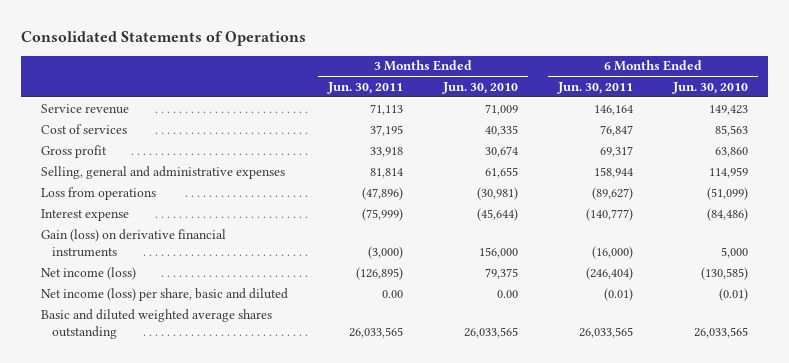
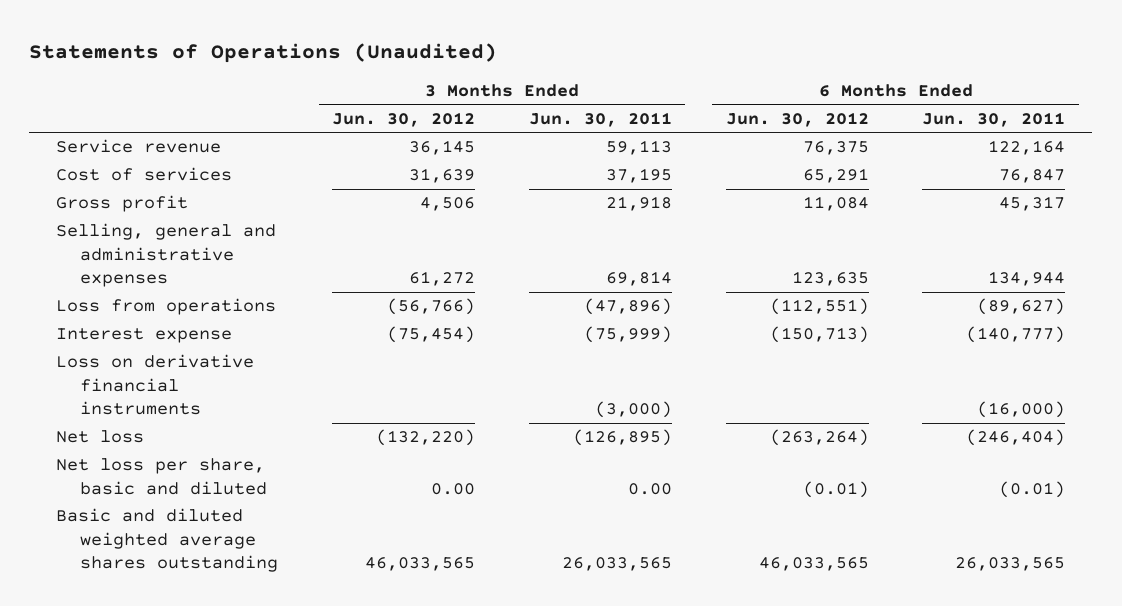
- Consolidated Statements of Operations
+ Statements of Operations (Unaudited)
- | 3 Months Ended Jun. 30, 2011 | 3 Months Ended Jun. 30, 2010 | 6 Months Ended Jun. 30, 2011 | 6 Months Ended Jun. 30, 2010
+ | 3 Months Ended Jun. 30, 2012 | 3 Months Ended Jun. 30, 2011 | 6 Months Ended Jun. 30, 2012 | 6 Months Ended Jun. 30, 2011
- Service revenue | 71,113 | 71,009 | 146,164 | 149,423
+ Service revenue | 36,145 | 59,113 | 76,375 | 122,164
- Gross profit | 33,918 | 30,674 | 69,317 | 63,860
- Selling, general and administrative expenses | 81,814 | 61,655 | 158,944 | 114,959
+ Gross profit | 4,506 | 21,918 | 11,084 | 45,317
+ Selling, general and administrative expenses | 61,272 | 69,814 | 123,635 | 134,944
- Gain (loss) on derivative financial instruments | (3,000) | 156,000 | (16,000) | 5,000
- Net income (loss) | (126,895) | 79,375 | (246,404) | (130,585)
- Net income (loss) per share, basic and diluted | 0.00 | 0.00 | (0.01) | (0.01)
+ Loss on derivative financial instruments | | (3,000) | | (16,000)
+ Net loss | (132,220) | (126,895) | (263,264) | (246,404)
+ Net loss per share, basic and diluted | 0.00 | 0.00 | (0.01) | (0.01)

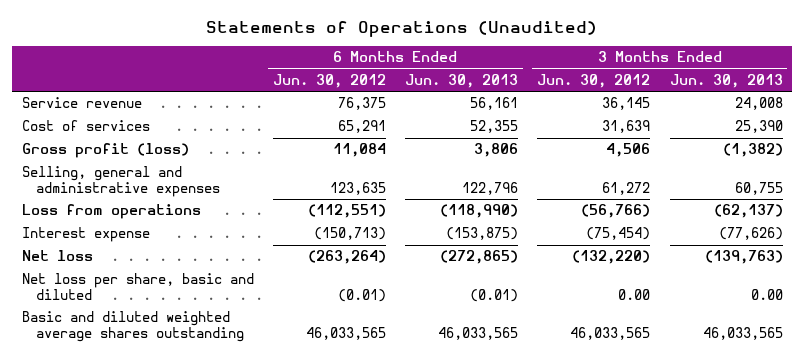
- | 3 Months Ended Jun. 30, 2012 | 3 Months Ended Jun. 30, 2011 | 6 Months Ended Jun. 30, 2012 | 6 Months Ended Jun. 30, 2011
+ | 6 Months Ended Jun. 30, 2012 | 6 Months Ended Jun. 30, 2013 | 3 Months Ended Jun. 30, 2012 | 3 Months Ended Jun. 30, 2013
- Gross profit | 4,506 | 21,918 | 11,084 | 45,317
+ Gross profit (loss) | 11,084 | 3,806 | 4,506 | (1,382)
- Loss on derivative financial instruments | | (3,000) | | (16,000)

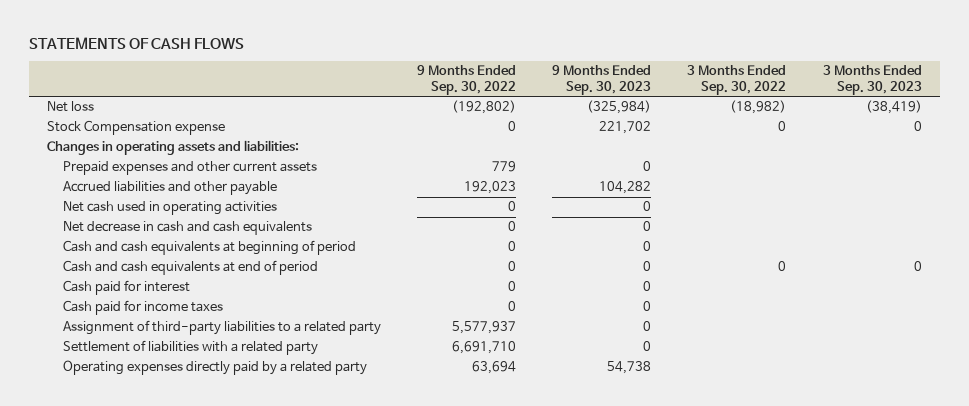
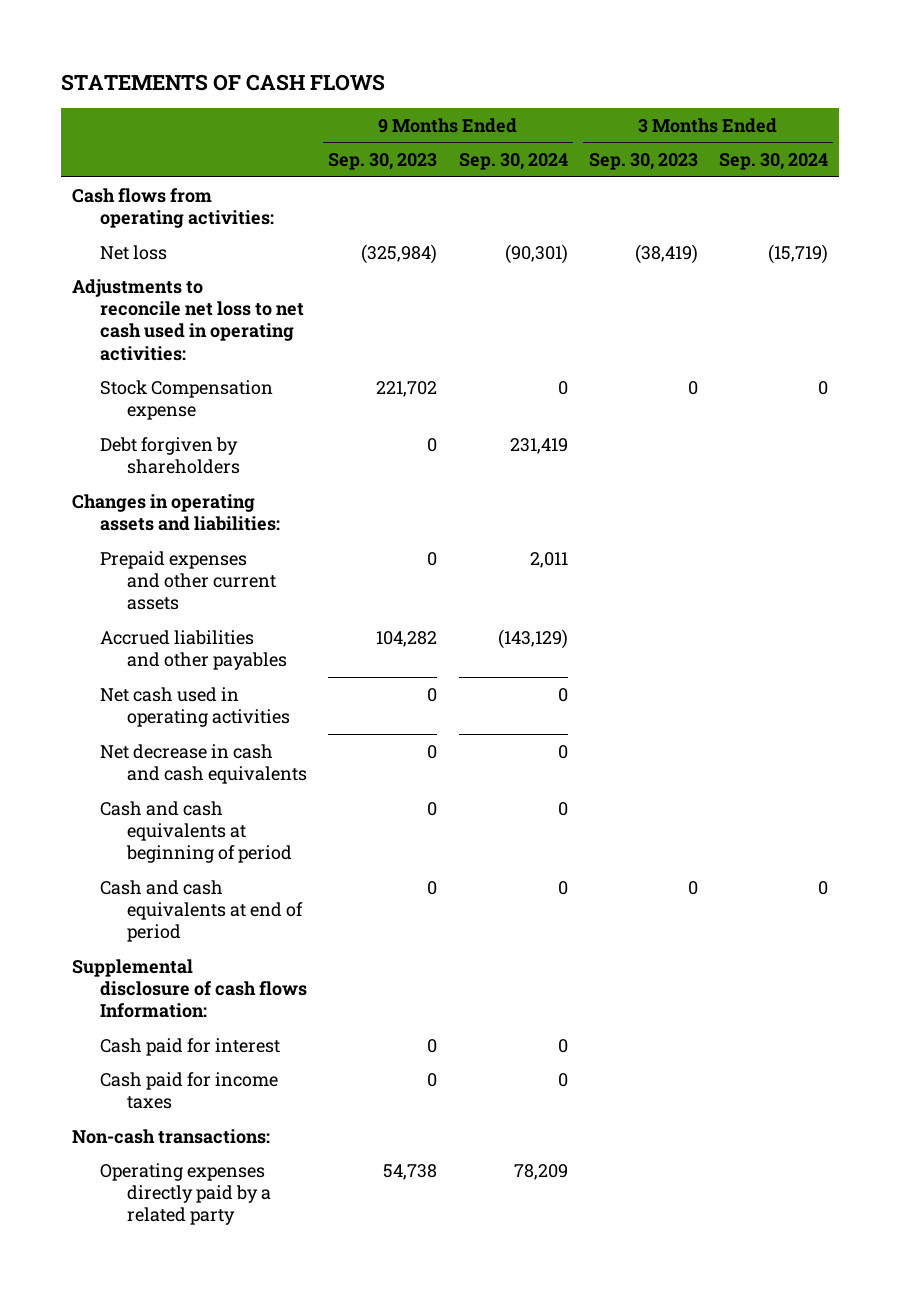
- | 9 Months Ended Sep. 30, 2022 | 9 Months Ended Sep. 30, 2023 | 3 Months Ended Sep. 30, 2022 | 3 Months Ended Sep. 30, 2023
+ | 9 Months Ended Sep. 30, 2023 | 9 Months Ended Sep. 30, 2024 | 3 Months Ended Sep. 30, 2023 | 3 Months Ended Sep. 30, 2024
+ Cash flows from operating activities:
+ Adjustments to reconcile net loss to net cash used in operating activities:
+ Debt forgiven by shareholders | 0 | 231,419 | |
- Accrued liabilities and other payable | 192,023 | 104,282 | |
+ Accrued liabilities and other payables | 104,282 | (143,129) | |
+ Supplemental disclosure of cash flows Information:
- Assignment of third-party liabilities to a related party | 5,577,937 | 0 | |
- Settlement of liabilities with a related party | 6,691,710 | 0 | |
+ Non-cash transactions:

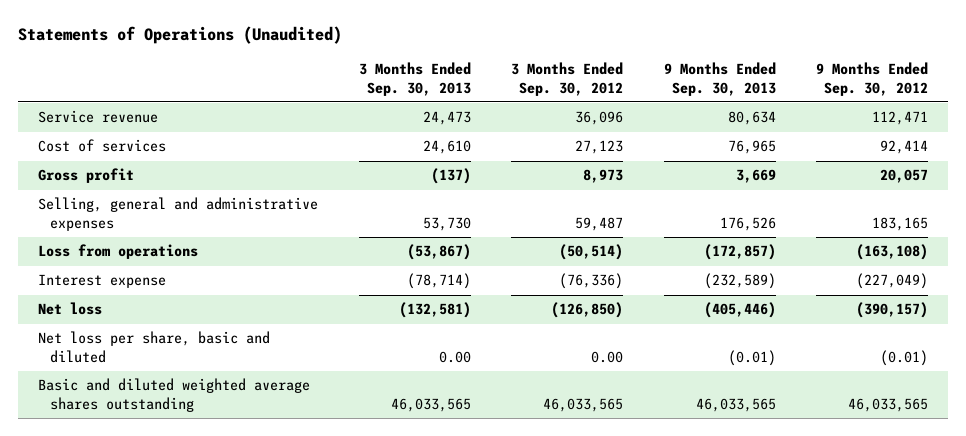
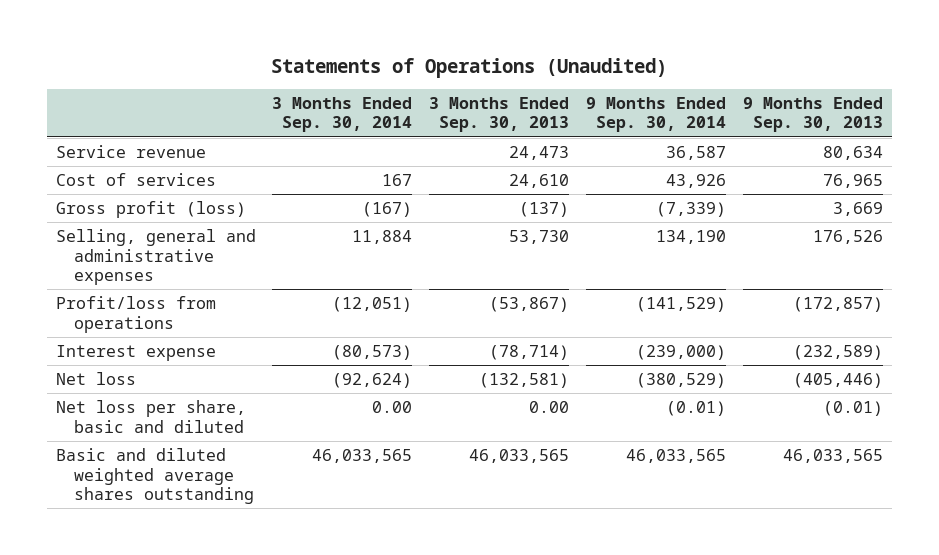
- | 3 Months Ended Sep. 30, 2013 | 3 Months Ended Sep. 30, 2012 | 9 Months Ended Sep. 30, 2013 | 9 Months Ended Sep. 30, 2012
+ | 3 Months Ended Sep. 30, 2014 | 3 Months Ended Sep. 30, 2013 | 9 Months Ended Sep. 30, 2014 | 9 Months Ended Sep. 30, 2013
- Gross profit | (137) | 8,973 | 3,669 | 20,057
+ Gross profit (loss) | (167) | (137) | (7,339) | 3,669
- Loss from operations | (53,867) | (50,514) | (172,857) | (163,108)
+ Profit/loss from operations | (12,051) | (53,867) | (141,529) | (172,857)

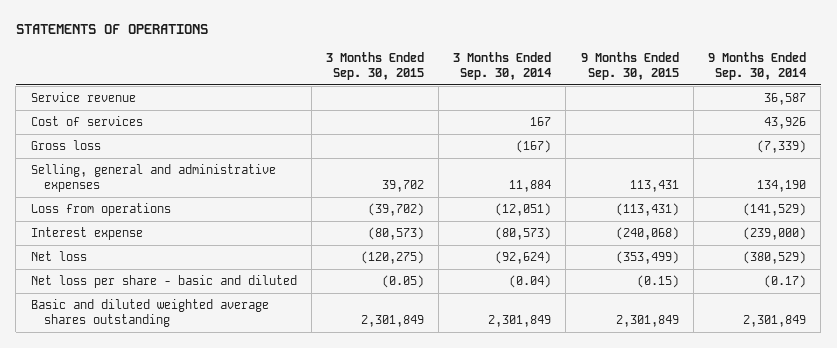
- Statements of Operations (Unaudited)
+ STATEMENTS OF OPERATIONS
- | 3 Months Ended Sep. 30, 2014 | 3 Months Ended Sep. 30, 2013 | 9 Months Ended Sep. 30, 2014 | 9 Months Ended Sep. 30, 2013
+ | 3 Months Ended Sep. 30, 2015 | 3 Months Ended Sep. 30, 2014 | 9 Months Ended Sep. 30, 2015 | 9 Months Ended Sep. 30, 2014
- Gross profit (loss) | (167) | (137) | (7,339) | 3,669
+ Gross loss | | (167) | | (7,339)
- Profit/loss from operations | (12,051) | (53,867) | (141,529) | (172,857)
+ Loss from operations | (39,702) | (12,051) | (113,431) | (141,529)
- Net loss per share, basic and diluted | 0.00 | 0.00 | (0.01) | (0.01)
- Basic and diluted weighted average shares outstanding | 46,033,565 | 46,033,565 | 46,033,565 | 46,033,565
+ Net loss per share - basic and diluted | (0.05) | (0.04) | (0.15) | (0.17)
+ Basic and diluted weighted average shares outstanding | 2,301,849 | 2,301,849 | 2,301,849 | 2,301,849

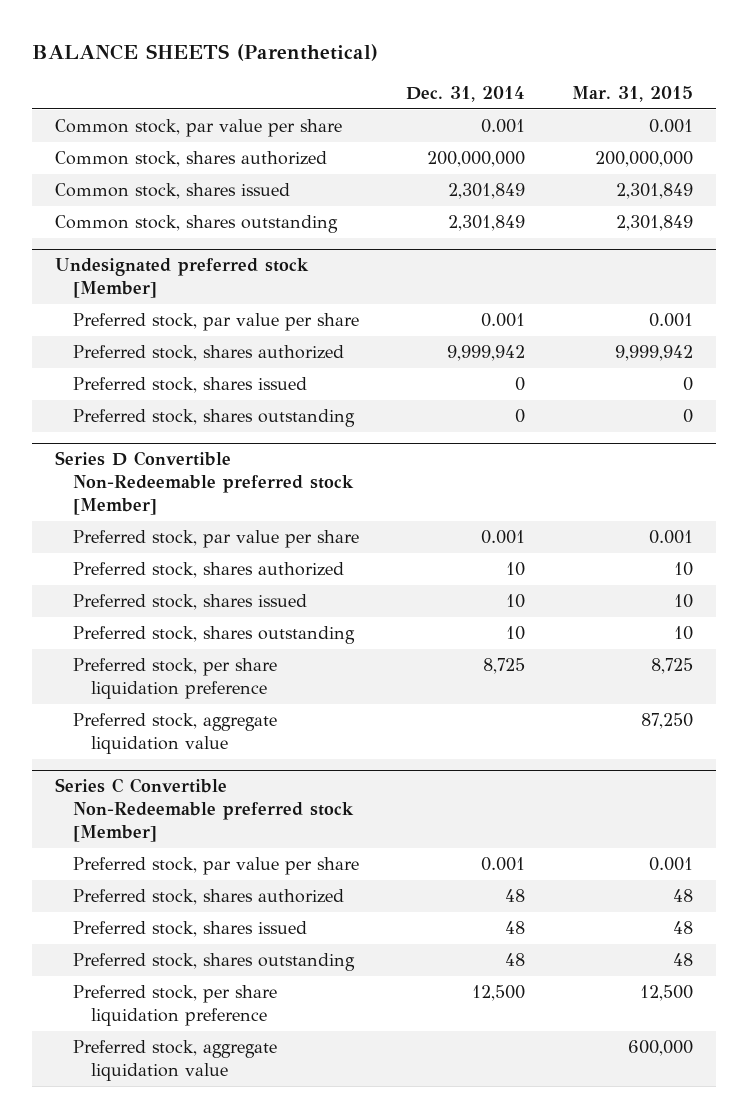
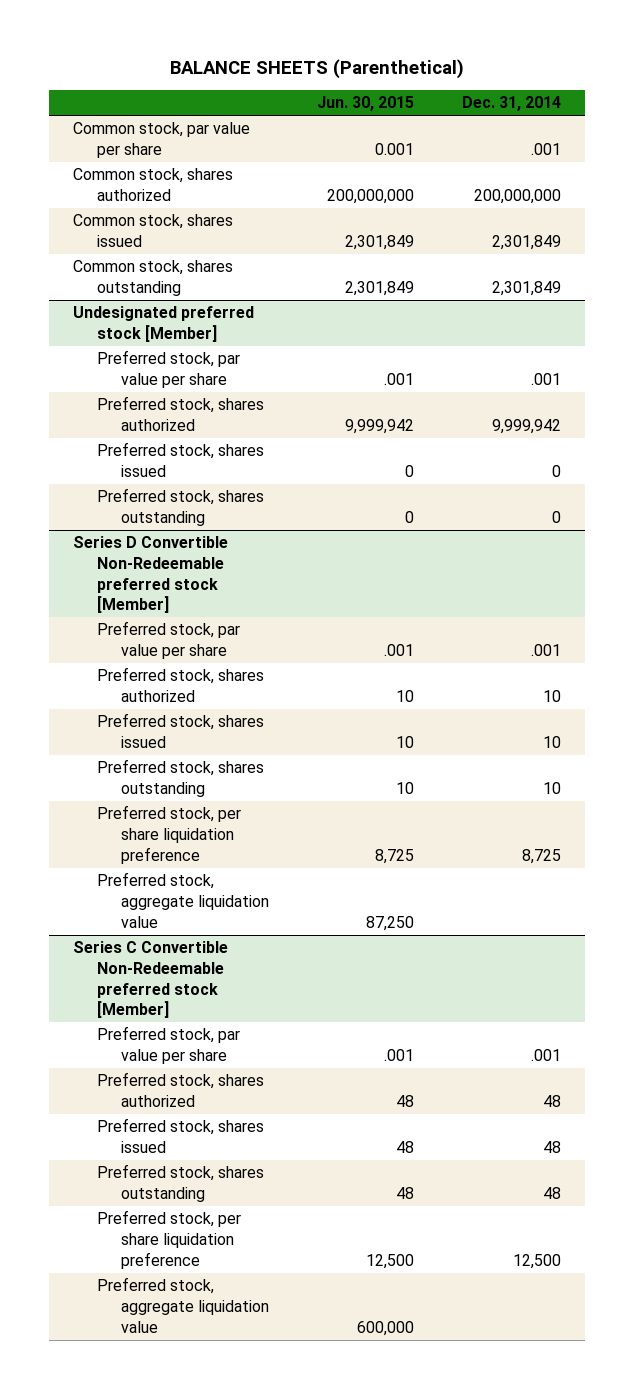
- | Dec. 31, 2014 | Mar. 31, 2015
+ | Jun. 30, 2015 | Dec. 31, 2014
- Common stock, par value per share | 0.001 | 0.001
+ Common stock, par value per share | 0.001 | .001
@ Undesignated preferred stock [Member]
- Preferred stock, par value per share | 0.001 | 0.001
+ Preferred stock, par value per share | .001 | .001
@ Series D Convertible Non-Redeemable preferred stock [Member]
- Preferred stock, par value per share | 0.001 | 0.001
+ Preferred stock, par value per share | .001 | .001
@ Series C Convertible Non-Redeemable preferred stock [Member]
- Preferred stock, par value per share | 0.001 | 0.001
+ Preferred stock, par value per share | .001 | .001

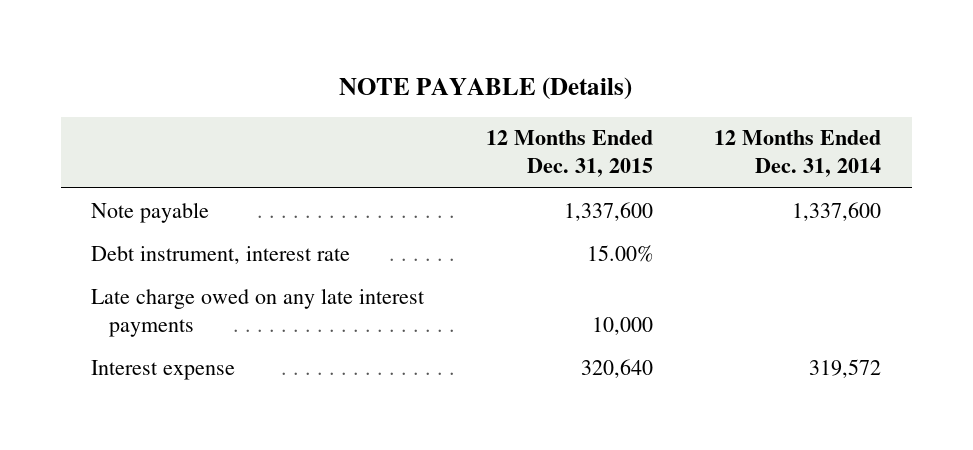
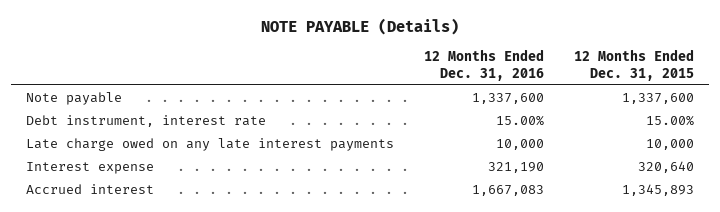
- | 12 Months Ended Dec. 31, 2015 | 12 Months Ended Dec. 31, 2014
+ | 12 Months Ended Dec. 31, 2016 | 12 Months Ended Dec. 31, 2015
+ Accrued interest | 1,667,083 | 1,345,893

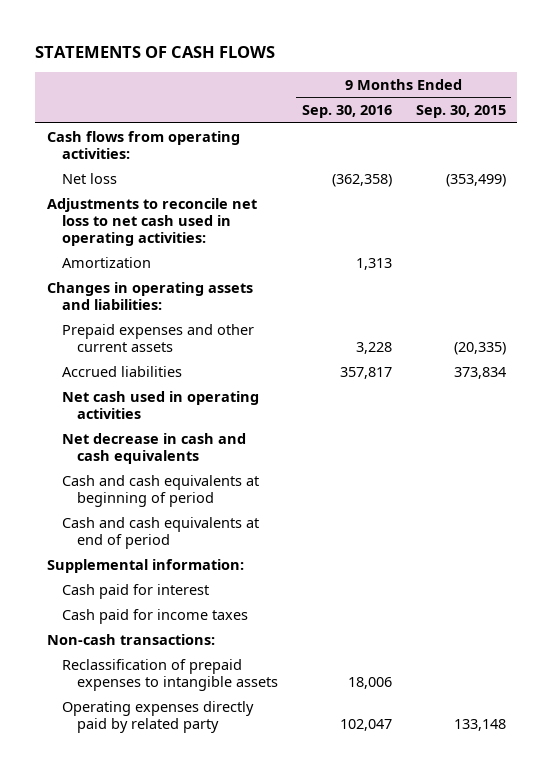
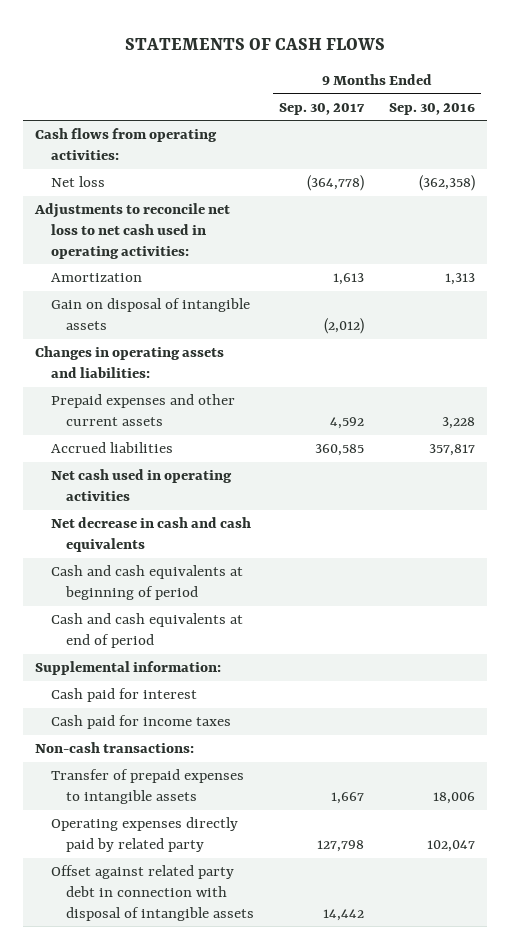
- | 9 Months Ended Sep. 30, 2016 | 9 Months Ended Sep. 30, 2015
+ | 9 Months Ended Sep. 30, 2017 | 9 Months Ended Sep. 30, 2016
+ Gain on disposal of intangible assets | (2,012) |
- Reclassification of prepaid expenses to intangible assets | 18,006 |
+ Transfer of prepaid expenses to intangible assets | 1,667 | 18,006
+ Offset against related party debt in connection with disposal of intangible assets | 14,442 |

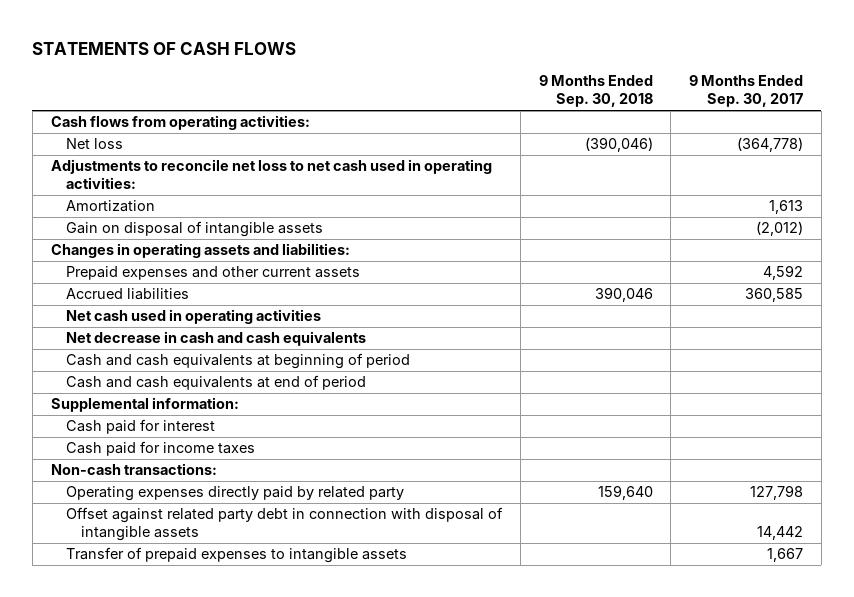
- | 9 Months Ended Sep. 30, 2017 | 9 Months Ended Sep. 30, 2016
+ | 9 Months Ended Sep. 30, 2018 | 9 Months Ended Sep. 30, 2017
moved down: Transfer of prepaid expenses to intangible assets | | 1,667

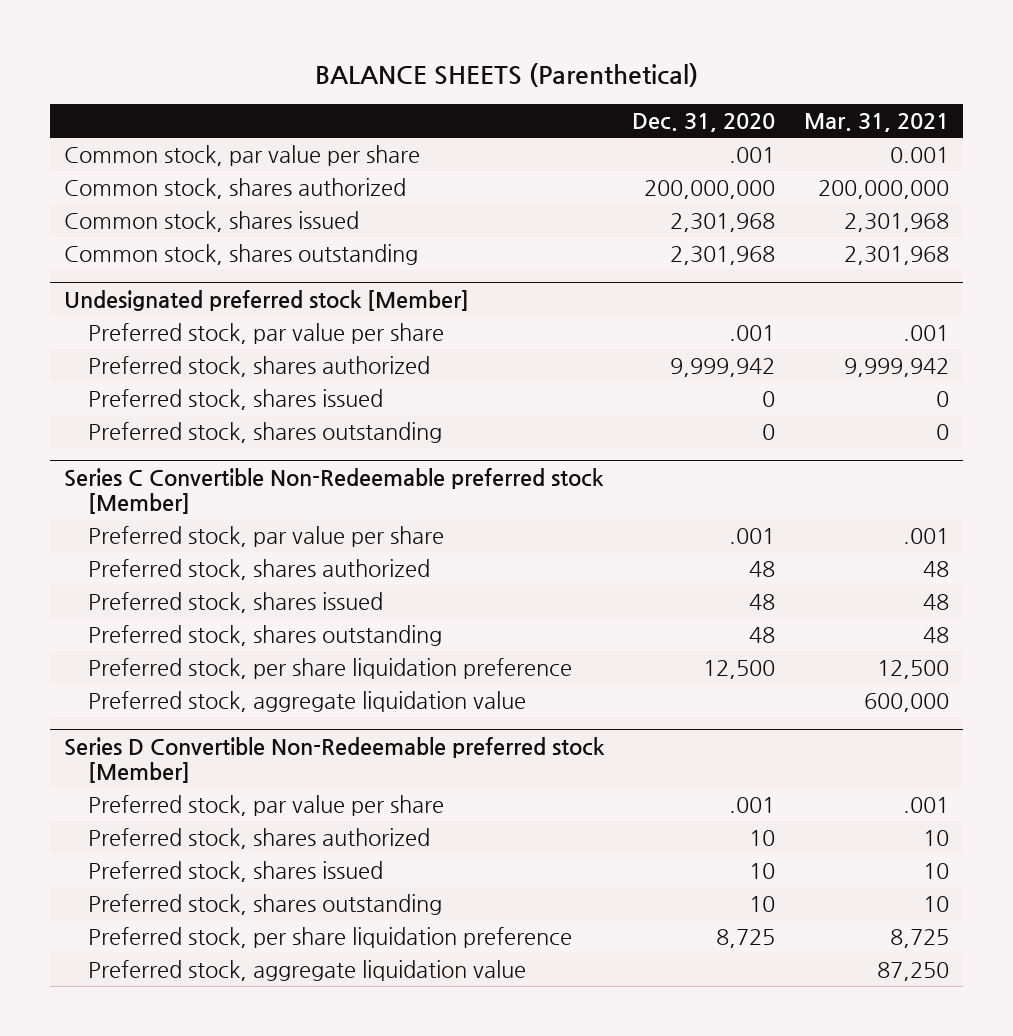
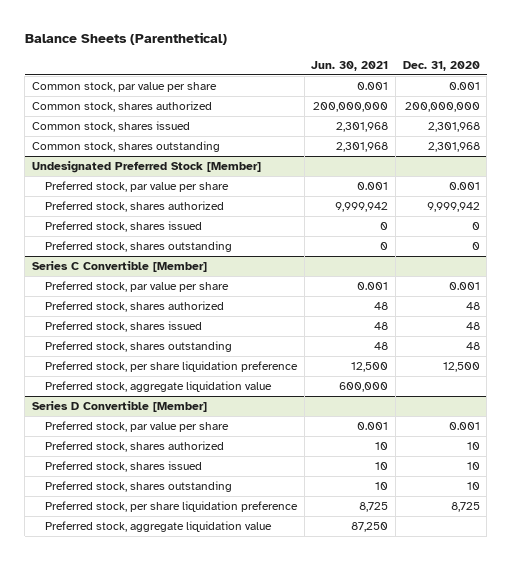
- BALANCE SHEETS (Parenthetical)
+ Balance Sheets (Parenthetical)
- | Dec. 31, 2020 | Mar. 31, 2021
+ | Jun. 30, 2021 | Dec. 31, 2020
- Common stock, par value per share | .001 | 0.001
+ Common stock, par value per share | 0.001 | 0.001
- Undesignated preferred stock [Member]
- Preferred stock, par value per share | .001 | .001
+ Undesignated Preferred Stock [Member]
+ Preferred stock, par value per share | 0.001 | 0.001
- Series C Convertible Non-Redeemable preferred stock [Member]
- Preferred stock, par value per share | .001 | .001
+ Series C Convertible [Member]
+ Preferred stock, par value per share | 0.001 | 0.001
- Series D Convertible Non-Redeemable preferred stock [Member]
- Preferred stock, par value per share | .001 | .001
+ Series D Convertible [Member]
+ Preferred stock, par value per share | 0.001 | 0.001

